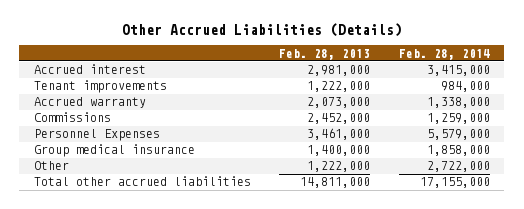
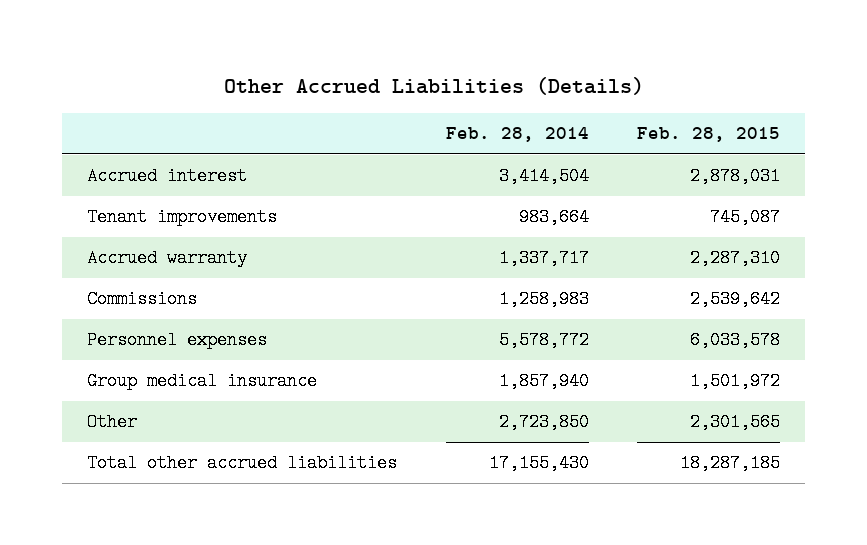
- | Feb. 28, 2013 | Feb. 28, 2014
+ | Feb. 28, 2014 | Feb. 28, 2015
- Accrued interest | 2,981,000 | 3,415,000
- Tenant improvements | 1,222,000 | 984,000
- Accrued warranty | 2,073,000 | 1,338,000
- Commissions | 2,452,000 | 1,259,000
- Personnel Expenses | 3,461,000 | 5,579,000
- Group medical insurance | 1,400,000 | 1,858,000
- Other | 1,222,000 | 2,722,000
- Total other accrued liabilities | 14,811,000 | 17,155,000
+ Accrued interest | 3,414,504 | 2,878,031
+ Tenant improvements | 983,664 | 745,087
+ Accrued warranty | 1,337,717 | 2,287,310
+ Commissions | 1,258,983 | 2,539,642
+ Personnel expenses | 5,578,772 | 6,033,578
+ Group medical insurance | 1,857,940 | 1,501,972
+ Other | 2,723,850 | 2,301,565
+ Total other accrued liabilities | 17,155,430 | 18,287,185

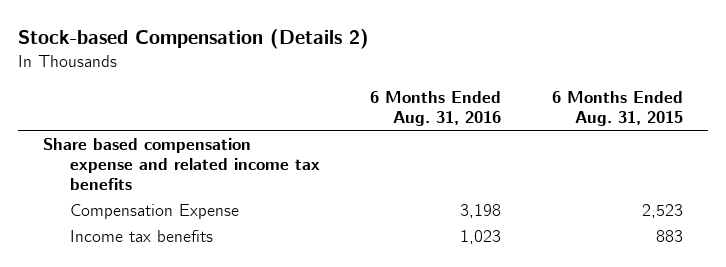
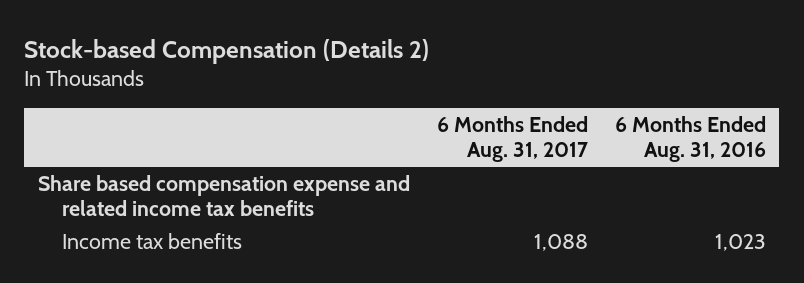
- | 6 Months Ended Aug. 31, 2016 | 6 Months Ended Aug. 31, 2015
+ | 6 Months Ended Aug. 31, 2017 | 6 Months Ended Aug. 31, 2016
- Compensation Expense | 3,198 | 2,523

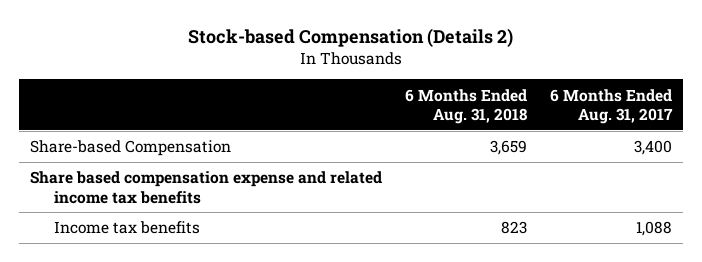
- | 6 Months Ended Aug. 31, 2017 | 6 Months Ended Aug. 31, 2016
+ | 6 Months Ended Aug. 31, 2018 | 6 Months Ended Aug. 31, 2017
+ Share-based Compensation | 3,659 | 3,400

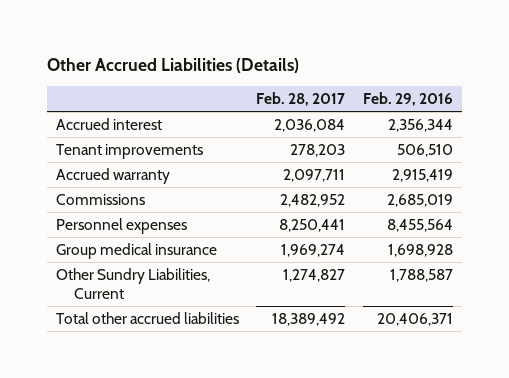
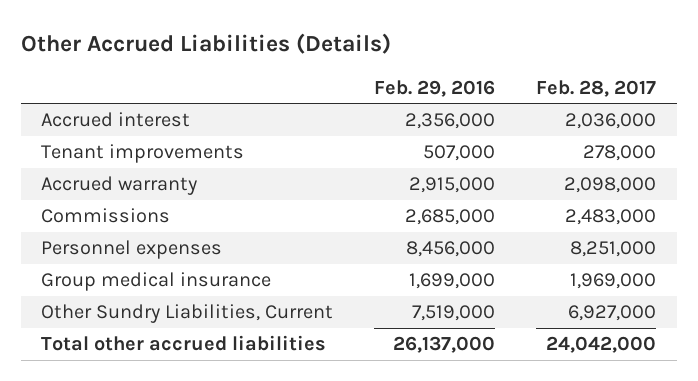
- | Feb. 28, 2017 | Feb. 29, 2016
+ | Feb. 29, 2016 | Feb. 28, 2017
- Accrued interest | 2,036,084 | 2,356,344
- Tenant improvements | 278,203 | 506,510
- Accrued warranty | 2,097,711 | 2,915,419
- Commissions | 2,482,952 | 2,685,019
- Personnel expenses | 8,250,441 | 8,455,564
- Group medical insurance | 1,969,274 | 1,698,928
- Other Sundry Liabilities, Current | 1,274,827 | 1,788,587
- Total other accrued liabilities | 18,389,492 | 20,406,371
+ Accrued interest | 2,356,000 | 2,036,000
+ Tenant improvements | 507,000 | 278,000
+ Accrued warranty | 2,915,000 | 2,098,000
+ Commissions | 2,685,000 | 2,483,000
+ Personnel expenses | 8,456,000 | 8,251,000
+ Group medical insurance | 1,699,000 | 1,969,000
+ Other Sundry Liabilities, Current | 7,519,000 | 6,927,000
+ Total other accrued liabilities | 26,137,000 | 24,042,000

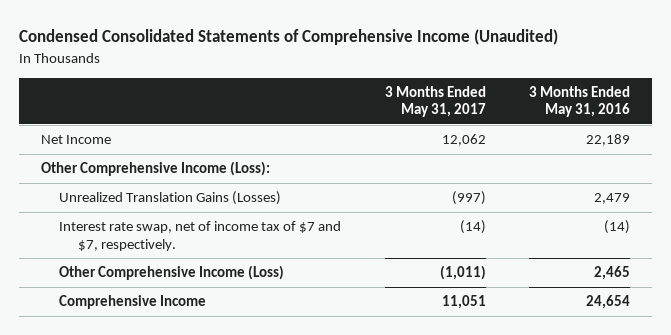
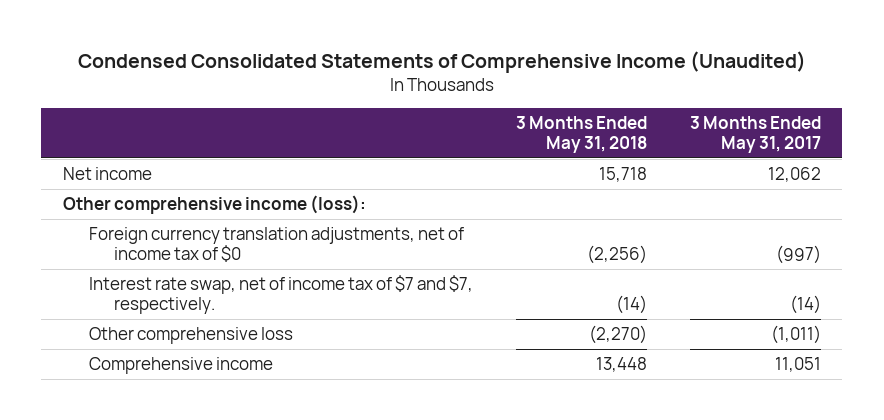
- | 3 Months Ended May 31, 2017 | 3 Months Ended May 31, 2016
+ | 3 Months Ended May 31, 2018 | 3 Months Ended May 31, 2017
- Net Income | 12,062 | 22,189
- Other Comprehensive Income (Loss):
- Unrealized Translation Gains (Losses) | (997) | 2,479
+ Net income | 15,718 | 12,062
+ Other comprehensive income (loss):
+ Foreign currency translation adjustments, net of income tax of $0 | (2,256) | (997)
- Other Comprehensive Income (Loss) | (1,011) | 2,465
- Comprehensive Income | 11,051 | 24,654
+ Other comprehensive loss | (2,270) | (1,011)
+ Comprehensive income | 13,448 | 11,051

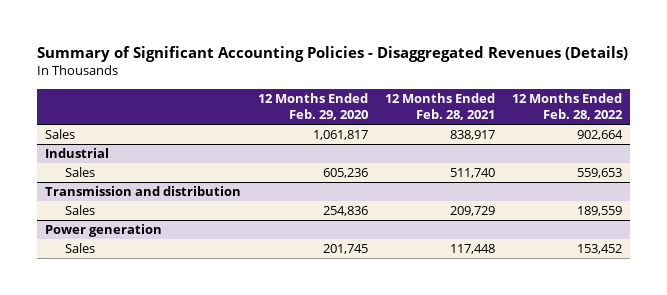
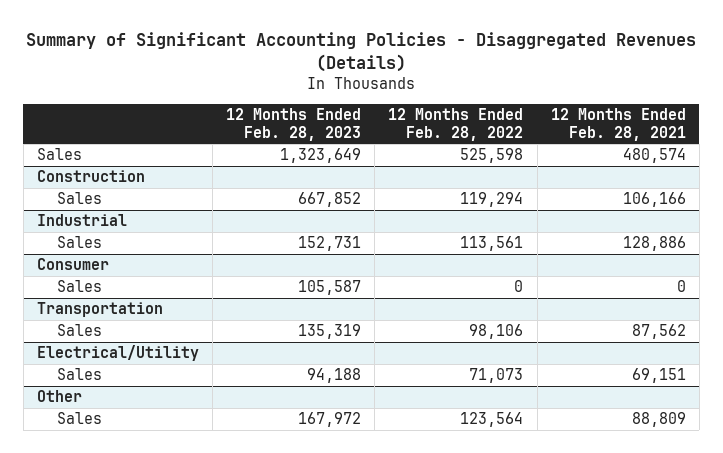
- | 12 Months Ended Feb. 29, 2020 | 12 Months Ended Feb. 28, 2021 | 12 Months Ended Feb. 28, 2022
+ | 12 Months Ended Feb. 28, 2023 | 12 Months Ended Feb. 28, 2022 | 12 Months Ended Feb. 28, 2021
- Sales | 1,061,817 | 838,917 | 902,664
+ Sales | 1,323,649 | 525,598 | 480,574
+ Construction
+ Sales | 667,852 | 119,294 | 106,166
@ Industrial
- Sales | 605,236 | 511,740 | 559,653
- Transmission and distribution
- Sales | 254,836 | 209,729 | 189,559
- Power generation
- Sales | 201,745 | 117,448 | 153,452
@ Industrial
+ Sales | 152,731 | 113,561 | 128,886
+ Consumer
+ Sales | 105,587 | 0 | 0
+ Transportation
+ Sales | 135,319 | 98,106 | 87,562
+ Electrical/Utility
+ Sales | 94,188 | 71,073 | 69,151
+ Other
+ Sales | 167,972 | 123,564 | 88,809

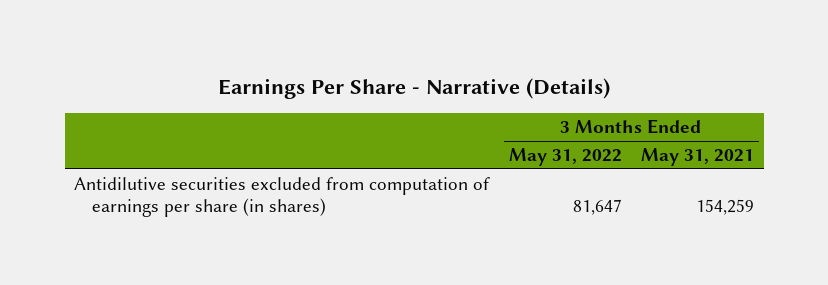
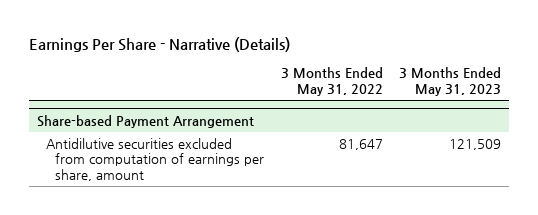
- | 3 Months Ended May 31, 2022 | 3 Months Ended May 31, 2021
+ | 3 Months Ended May 31, 2022 | 3 Months Ended May 31, 2023
- Antidilutive securities excluded from computation of earnings per share (in shares) | 81,647 | 154,259
+ Share-based Payment Arrangement
+ Antidilutive securities excluded from computation of earnings per share, amount | 81,647 | 121,509

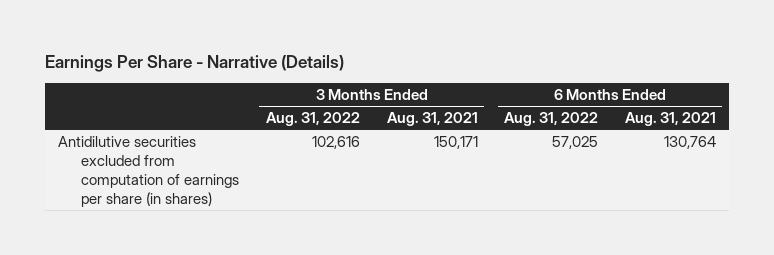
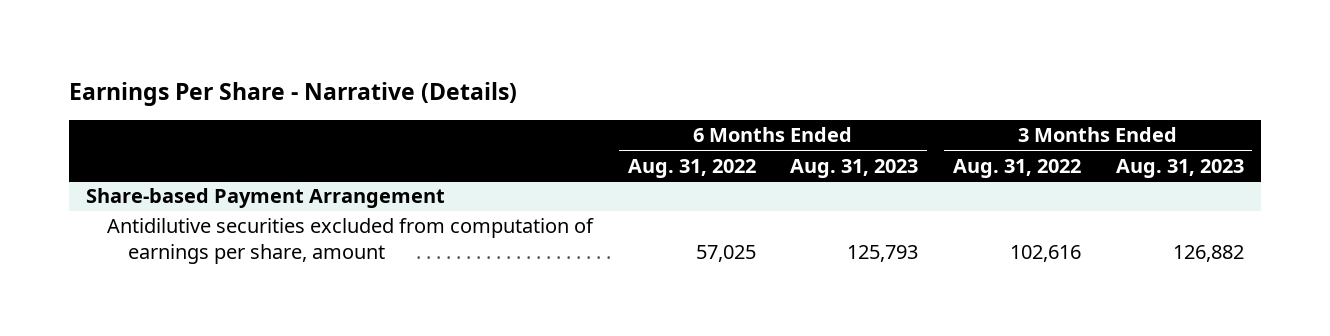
- | 3 Months Ended Aug. 31, 2022 | 3 Months Ended Aug. 31, 2021 | 6 Months Ended Aug. 31, 2022 | 6 Months Ended Aug. 31, 2021
+ | 6 Months Ended Aug. 31, 2022 | 6 Months Ended Aug. 31, 2023 | 3 Months Ended Aug. 31, 2022 | 3 Months Ended Aug. 31, 2023
- Antidilutive securities excluded from computation of earnings per share (in shares) | 102,616 | 150,171 | 57,025 | 130,764
+ Share-based Payment Arrangement
+ Antidilutive securities excluded from computation of earnings per share, amount | 57,025 | 125,793 | 102,616 | 126,882

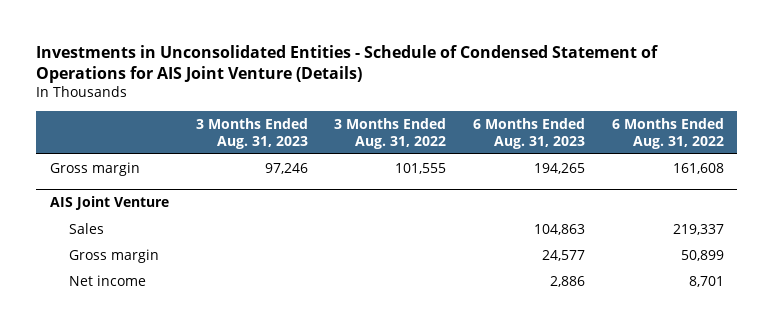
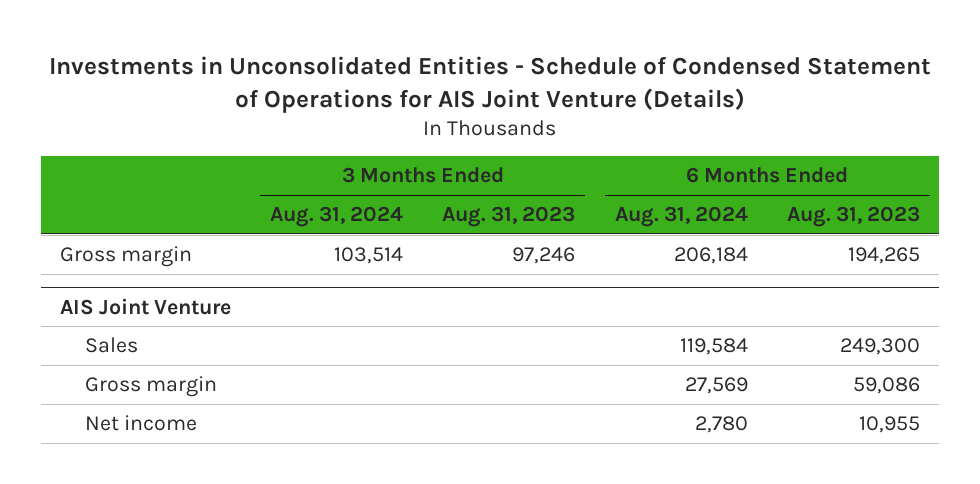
- | 3 Months Ended Aug. 31, 2023 | 3 Months Ended Aug. 31, 2022 | 6 Months Ended Aug. 31, 2023 | 6 Months Ended Aug. 31, 2022
+ | 3 Months Ended Aug. 31, 2024 | 3 Months Ended Aug. 31, 2023 | 6 Months Ended Aug. 31, 2024 | 6 Months Ended Aug. 31, 2023
@ AIS Joint Venture
- Sales | | | 104,863 | 219,337
- Gross margin | | | 24,577 | 50,899
- Net income | | | 2,886 | 8,701
+ Sales | | | 119,584 | 249,300
+ Gross margin | | | 27,569 | 59,086
+ Net income | | | 2,780 | 10,955

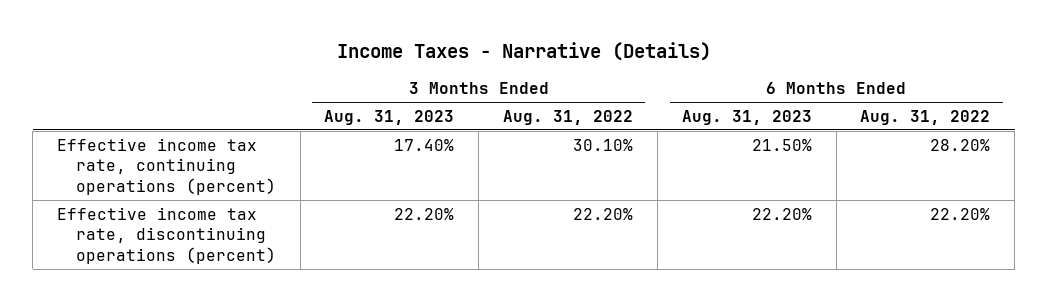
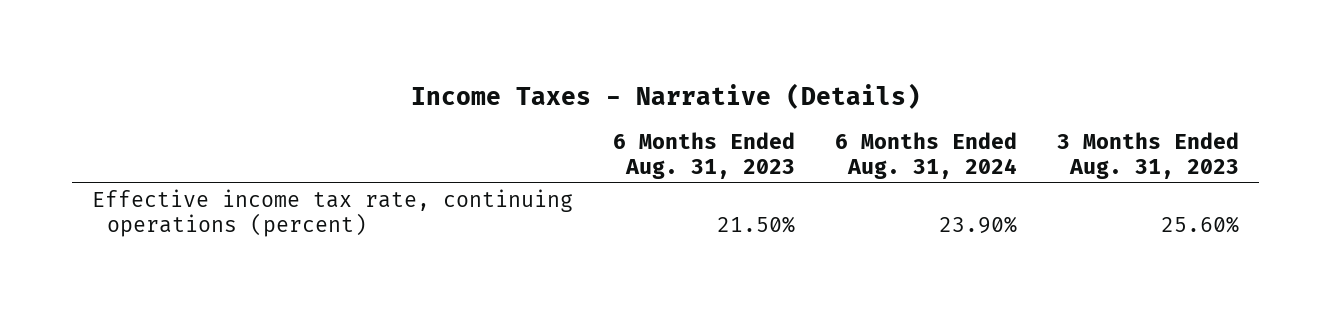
- | 3 Months Ended Aug. 31, 2023 | 3 Months Ended Aug. 31, 2022 | 6 Months Ended Aug. 31, 2023 | 6 Months Ended Aug. 31, 2022
+ | 6 Months Ended Aug. 31, 2023 | 6 Months Ended Aug. 31, 2024 | 3 Months Ended Aug. 31, 2023
- Effective income tax rate, continuing operations (percent) | 17.40% | 30.10% | 21.50% | 28.20%
- Effective income tax rate, discontinuing operations (percent) | 22.20% | 22.20% | 22.20% | 22.20%
+ Effective income tax rate, continuing operations (percent) | 21.50% | 23.90% | 25.60%

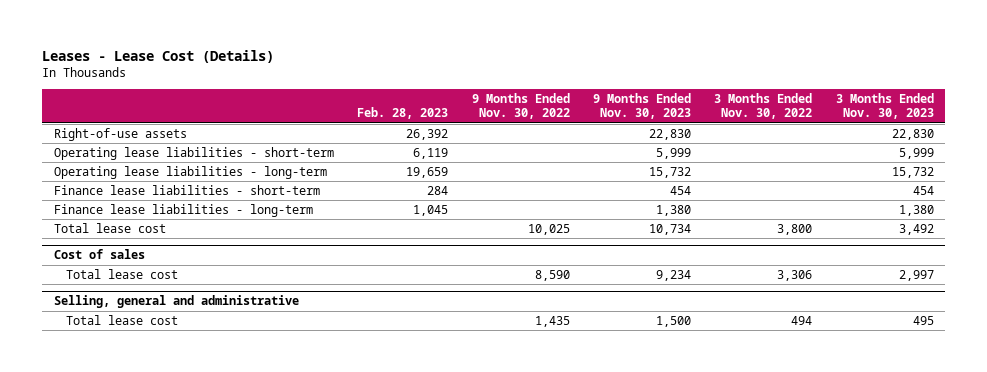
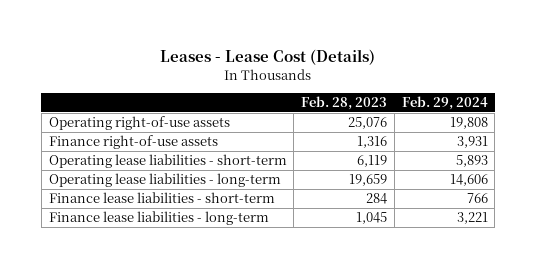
- | Feb. 28, 2023 | 9 Months Ended Nov. 30, 2022 | 9 Months Ended Nov. 30, 2023 | 3 Months Ended Nov. 30, 2022 | 3 Months Ended Nov. 30, 2023
+ | Feb. 28, 2023 | Feb. 29, 2024
- Right-of-use assets | 26,392 | | 22,830 | | 22,830
+ Operating right-of-use assets | 25,076 | 19,808
+ Finance right-of-use assets | 1,316 | 3,931
- Total lease cost | | 10,025 | 10,734 | 3,800 | 3,492
- Cost of sales
- Total lease cost | | 8,590 | 9,234 | 3,306 | 2,997
- Selling, general and administrative
- Total lease cost | | 1,435 | 1,500 | 494 | 495

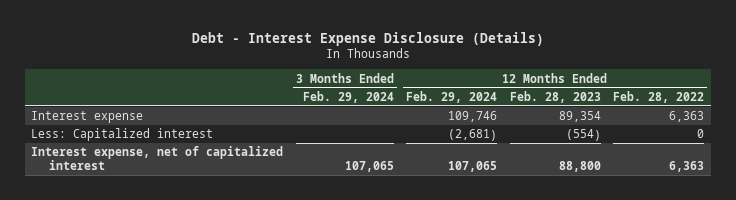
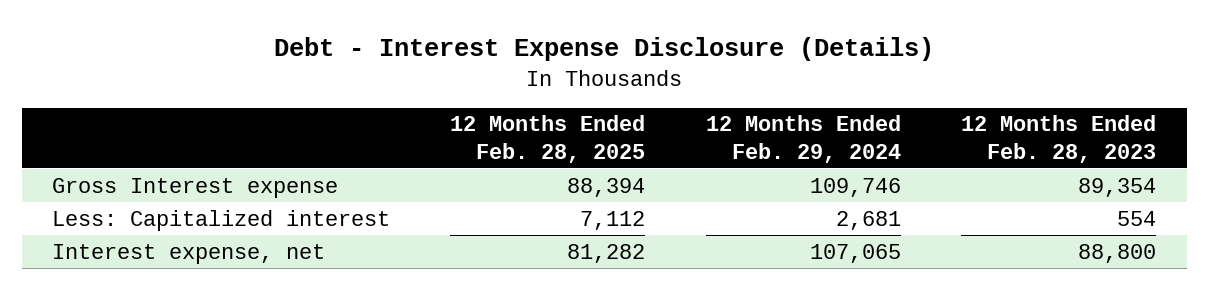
- | 3 Months Ended Feb. 29, 2024 | 12 Months Ended Feb. 29, 2024 | 12 Months Ended Feb. 28, 2023 | 12 Months Ended Feb. 28, 2022
+ | 12 Months Ended Feb. 28, 2025 | 12 Months Ended Feb. 29, 2024 | 12 Months Ended Feb. 28, 2023
- Interest expense | | 109,746 | 89,354 | 6,363
- Less: Capitalized interest | | (2,681) | (554) | 0
- Interest expense, net of capitalized interest | 107,065 | 107,065 | 88,800 | 6,363
+ Gross Interest expense | 88,394 | 109,746 | 89,354
+ Less: Capitalized interest | 7,112 | 2,681 | 554
+ Interest expense, net | 81,282 | 107,065 | 88,800

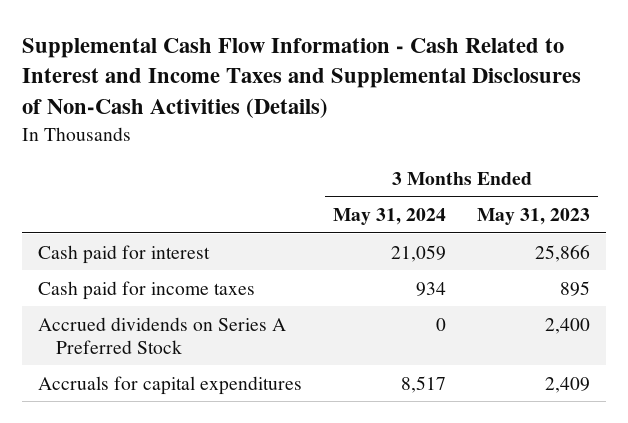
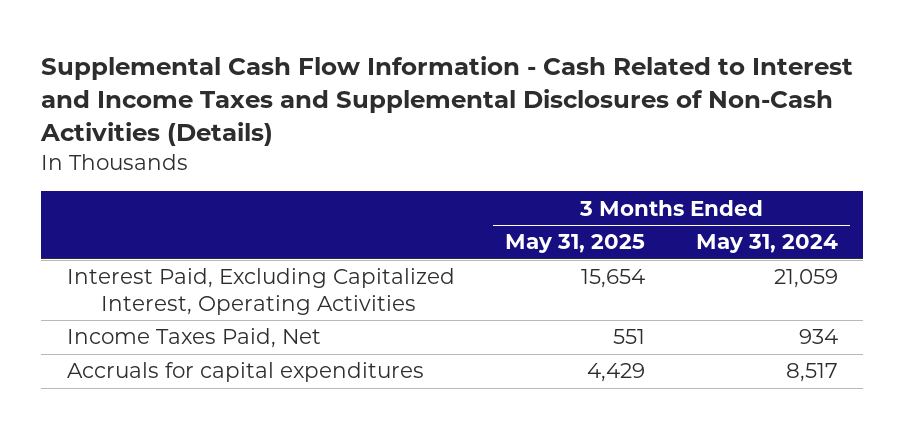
- | 3 Months Ended May 31, 2024 | 3 Months Ended May 31, 2023
+ | 3 Months Ended May 31, 2025 | 3 Months Ended May 31, 2024
- Cash paid for interest | 21,059 | 25,866
- Cash paid for income taxes | 934 | 895
- Accrued dividends on Series A Preferred Stock | 0 | 2,400
+ Interest Paid, Excluding Capitalized Interest, Operating Activities | 15,654 | 21,059
+ Income Taxes Paid, Net | 551 | 934

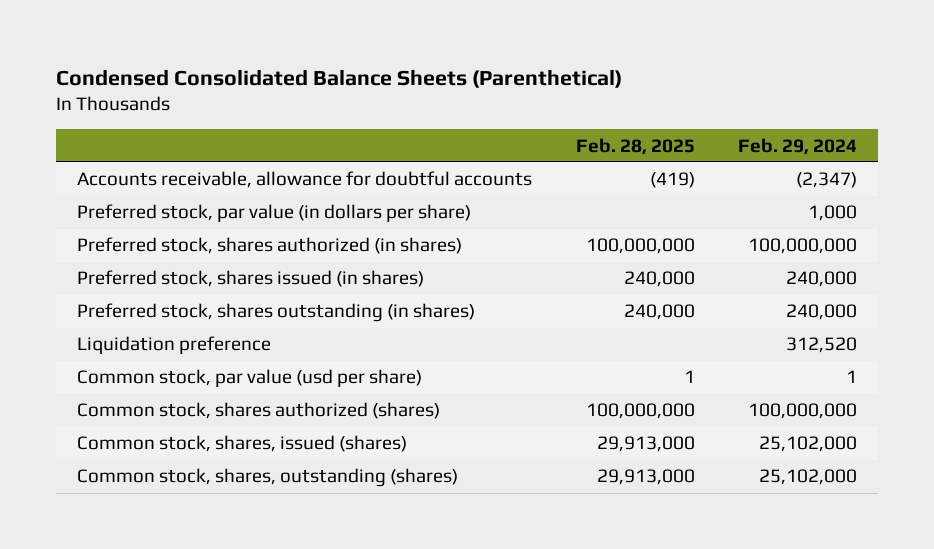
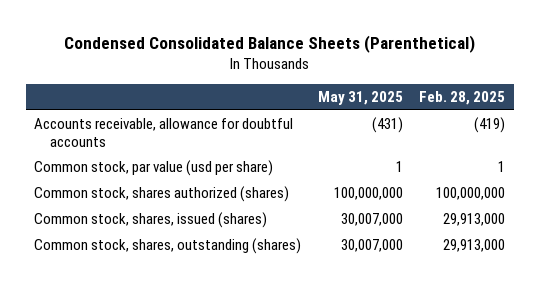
- | Feb. 28, 2025 | Feb. 29, 2024
+ | May 31, 2025 | Feb. 28, 2025
- Preferred stock, par value (in dollars per share) | | 1,000
- Preferred stock, shares authorized (in shares) | 100,000,000 | 100,000,000
- Preferred stock, shares issued (in shares) | 240,000 | 240,000
- Preferred stock, shares outstanding (in shares) | 240,000 | 240,000
- Liquidation preference | | 312,520

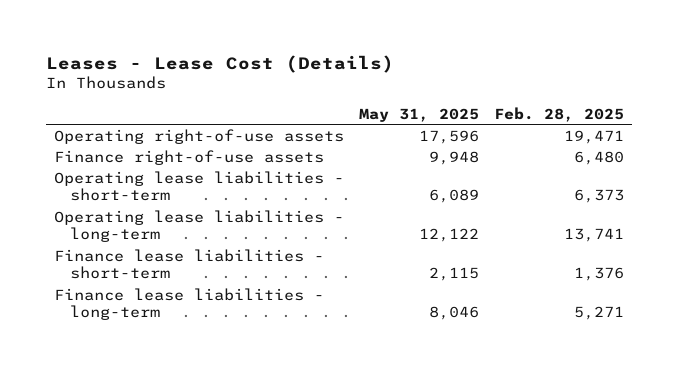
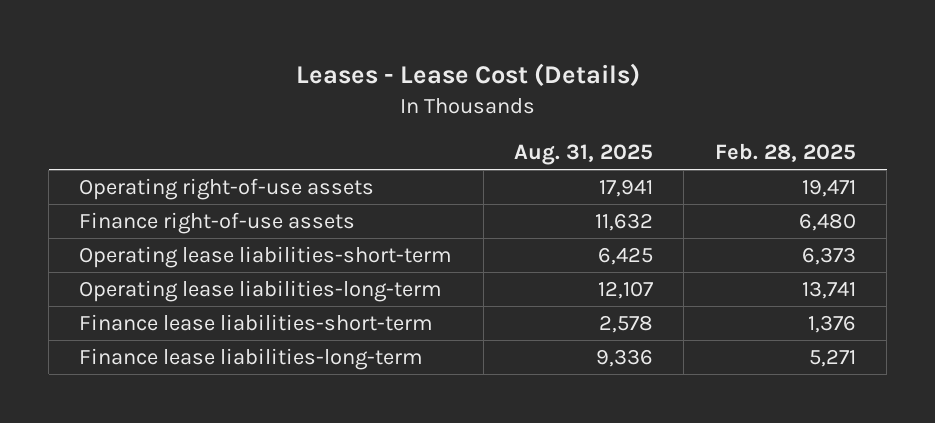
- | May 31, 2025 | Feb. 28, 2025
+ | Aug. 31, 2025 | Feb. 28, 2025
- Operating lease liabilities - short-term | 6,089 | 6,373
- Operating lease liabilities - long-term | 12,122 | 13,741
- Finance lease liabilities - short-term | 2,115 | 1,376
- Finance lease liabilities - long-term | 8,046 | 5,271
+ Operating lease liabilities-short-term | 6,425 | 6,373
+ Operating lease liabilities-long-term | 12,107 | 13,741
+ Finance lease liabilities-short-term | 2,578 | 1,376
+ Finance lease liabilities-long-term | 9,336 | 5,271

